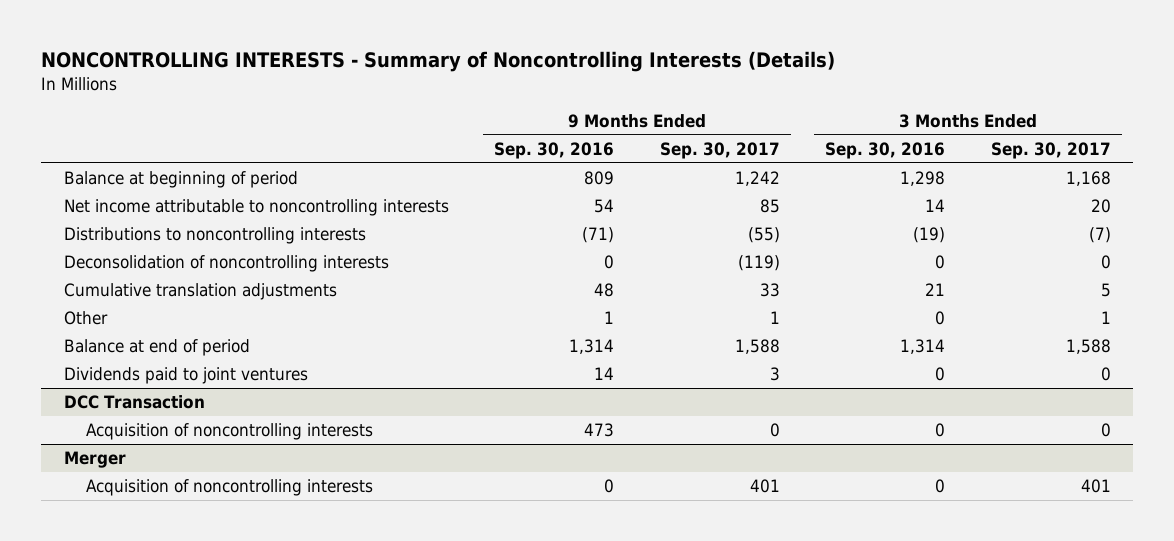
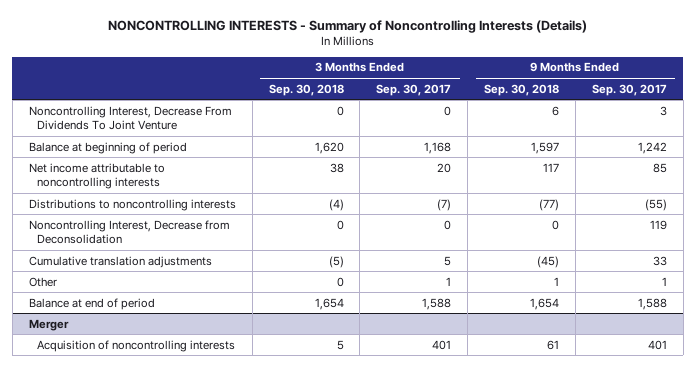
- | 9 Months Ended Sep. 30, 2016 | 9 Months Ended Sep. 30, 2017 | 3 Months Ended Sep. 30, 2016 | 3 Months Ended Sep. 30, 2017
+ | 3 Months Ended Sep. 30, 2018 | 3 Months Ended Sep. 30, 2017 | 9 Months Ended Sep. 30, 2018 | 9 Months Ended Sep. 30, 2017
+ Noncontrolling Interest, Decrease From Dividends To Joint Venture | 0 | 0 | 6 | 3
- Deconsolidation of noncontrolling interests | 0 | (119) | 0 | 0
+ Noncontrolling Interest, Decrease from Deconsolidation | 0 | 0 | 0 | 119
- Dividends paid to joint ventures | 14 | 3 | 0 | 0
- DCC Transaction
- Acquisition of noncontrolling interests | 473 | 0 | 0 | 0

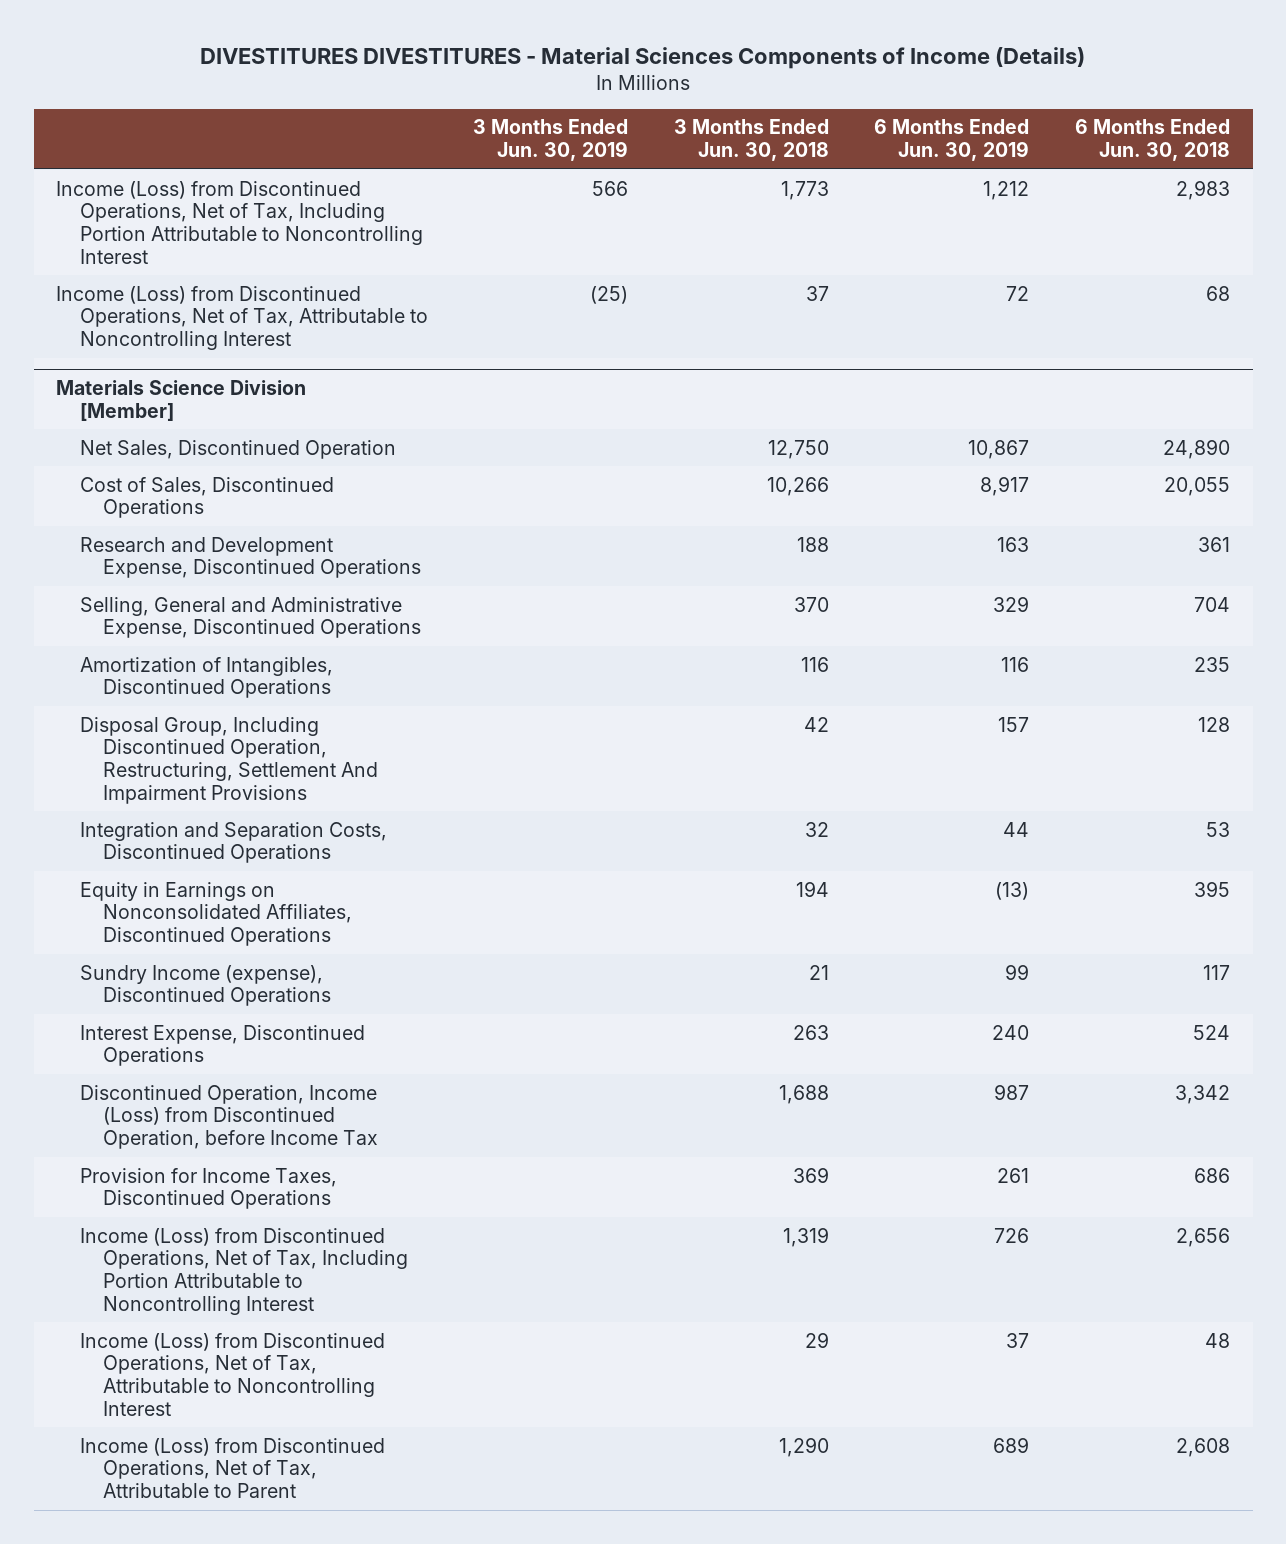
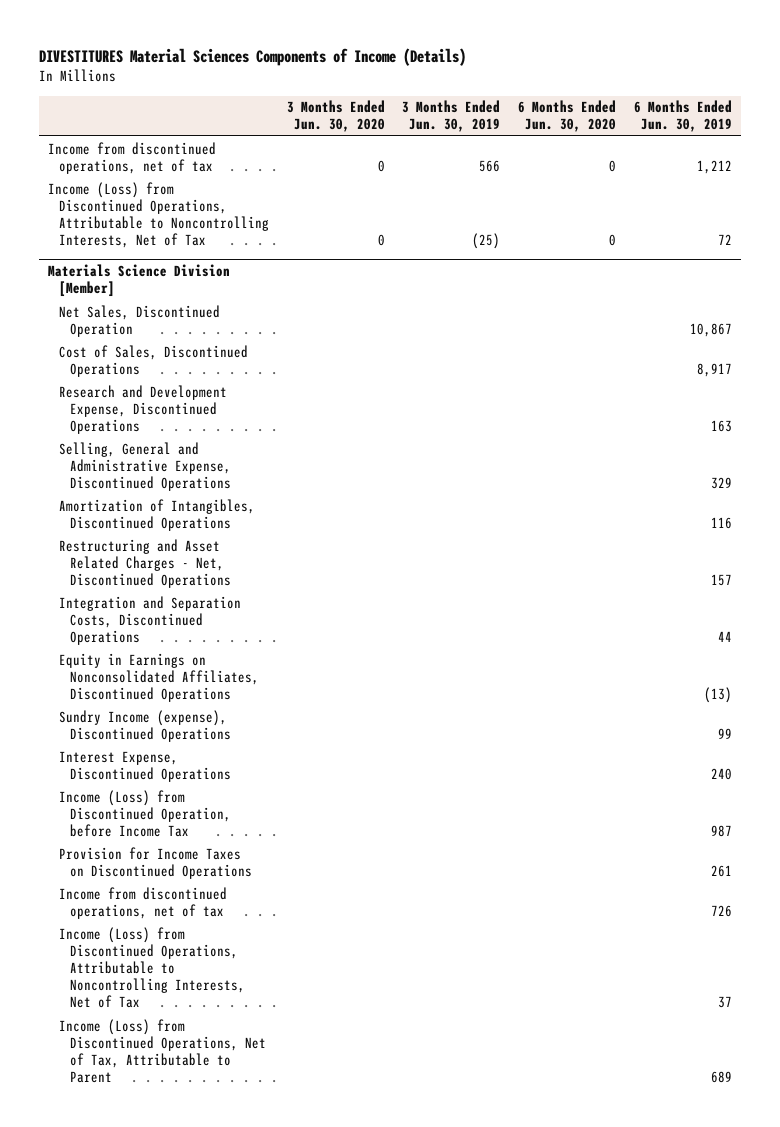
- DIVESTITURES DIVESTITURES - Material Sciences Components of Income (Details)
+ DIVESTITURES Material Sciences Components of Income (Details)
- | 3 Months Ended Jun. 30, 2019 | 3 Months Ended Jun. 30, 2018 | 6 Months Ended Jun. 30, 2019 | 6 Months Ended Jun. 30, 2018
+ | 3 Months Ended Jun. 30, 2020 | 3 Months Ended Jun. 30, 2019 | 6 Months Ended Jun. 30, 2020 | 6 Months Ended Jun. 30, 2019
- Income (Loss) from Discontinued Operations, Net of Tax, Including Portion Attributable to Noncontrolling Interest | 566 | 1,773 | 1,212 | 2,983
- Income (Loss) from Discontinued Operations, Net of Tax, Attributable to Noncontrolling Interest | (25) | 37 | 72 | 68
+ Income from discontinued operations, net of tax | 0 | 566 | 0 | 1,212
+ Income (Loss) from Discontinued Operations, Attributable to Noncontrolling Interests, Net of Tax | 0 | (25) | 0 | 72
@ Materials Science Division [Member]
- Disposal Group, Including Discontinued Operation, Restructuring, Settlement And Impairment Provisions | | 42 | 157 | 128
+ Restructuring and Asset Related Charges - Net, Discontinued Operations | | | | 157
- Discontinued Operation, Income (Loss) from Discontinued Operation, before Income Tax | | 1,688 | 987 | 3,342
- Provision for Income Taxes, Discontinued Operations | | 369 | 261 | 686
- Income (Loss) from Discontinued Operations, Net of Tax, Including Portion Attributable to Noncontrolling Interest | | 1,319 | 726 | 2,656
- Income (Loss) from Discontinued Operations, Net of Tax, Attributable to Noncontrolling Interest | | 29 | 37 | 48
+ Income (Loss) from Discontinued Operation, before Income Tax | | | | 987
+ Provision for Income Taxes on Discontinued Operations | | | | 261
+ Income from discontinued operations, net of tax | | | | 726
+ Income (Loss) from Discontinued Operations, Attributable to Noncontrolling Interests, Net of Tax | | | | 37

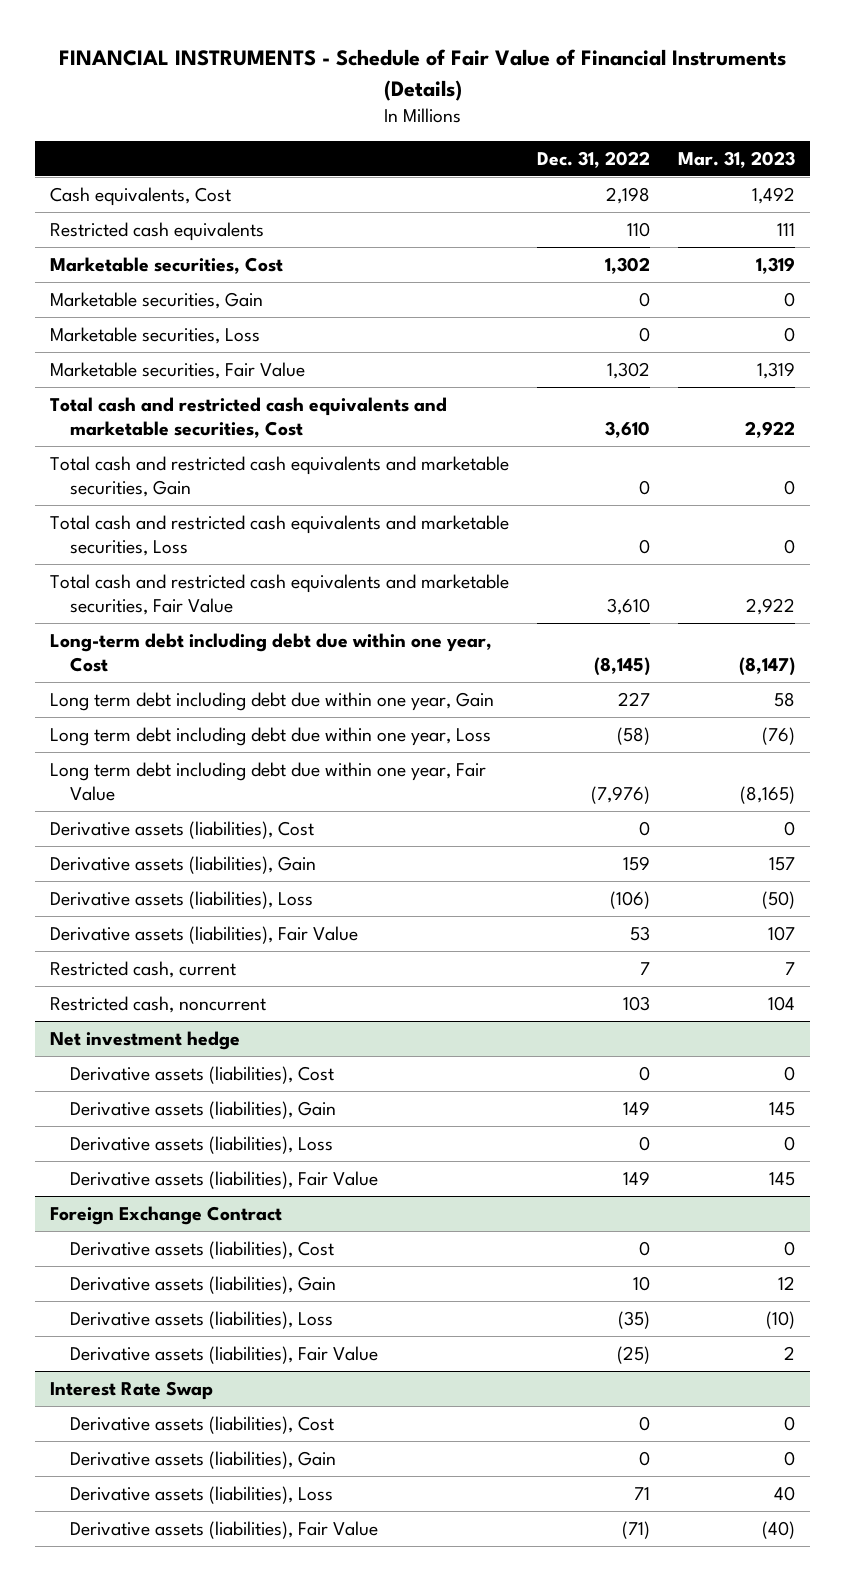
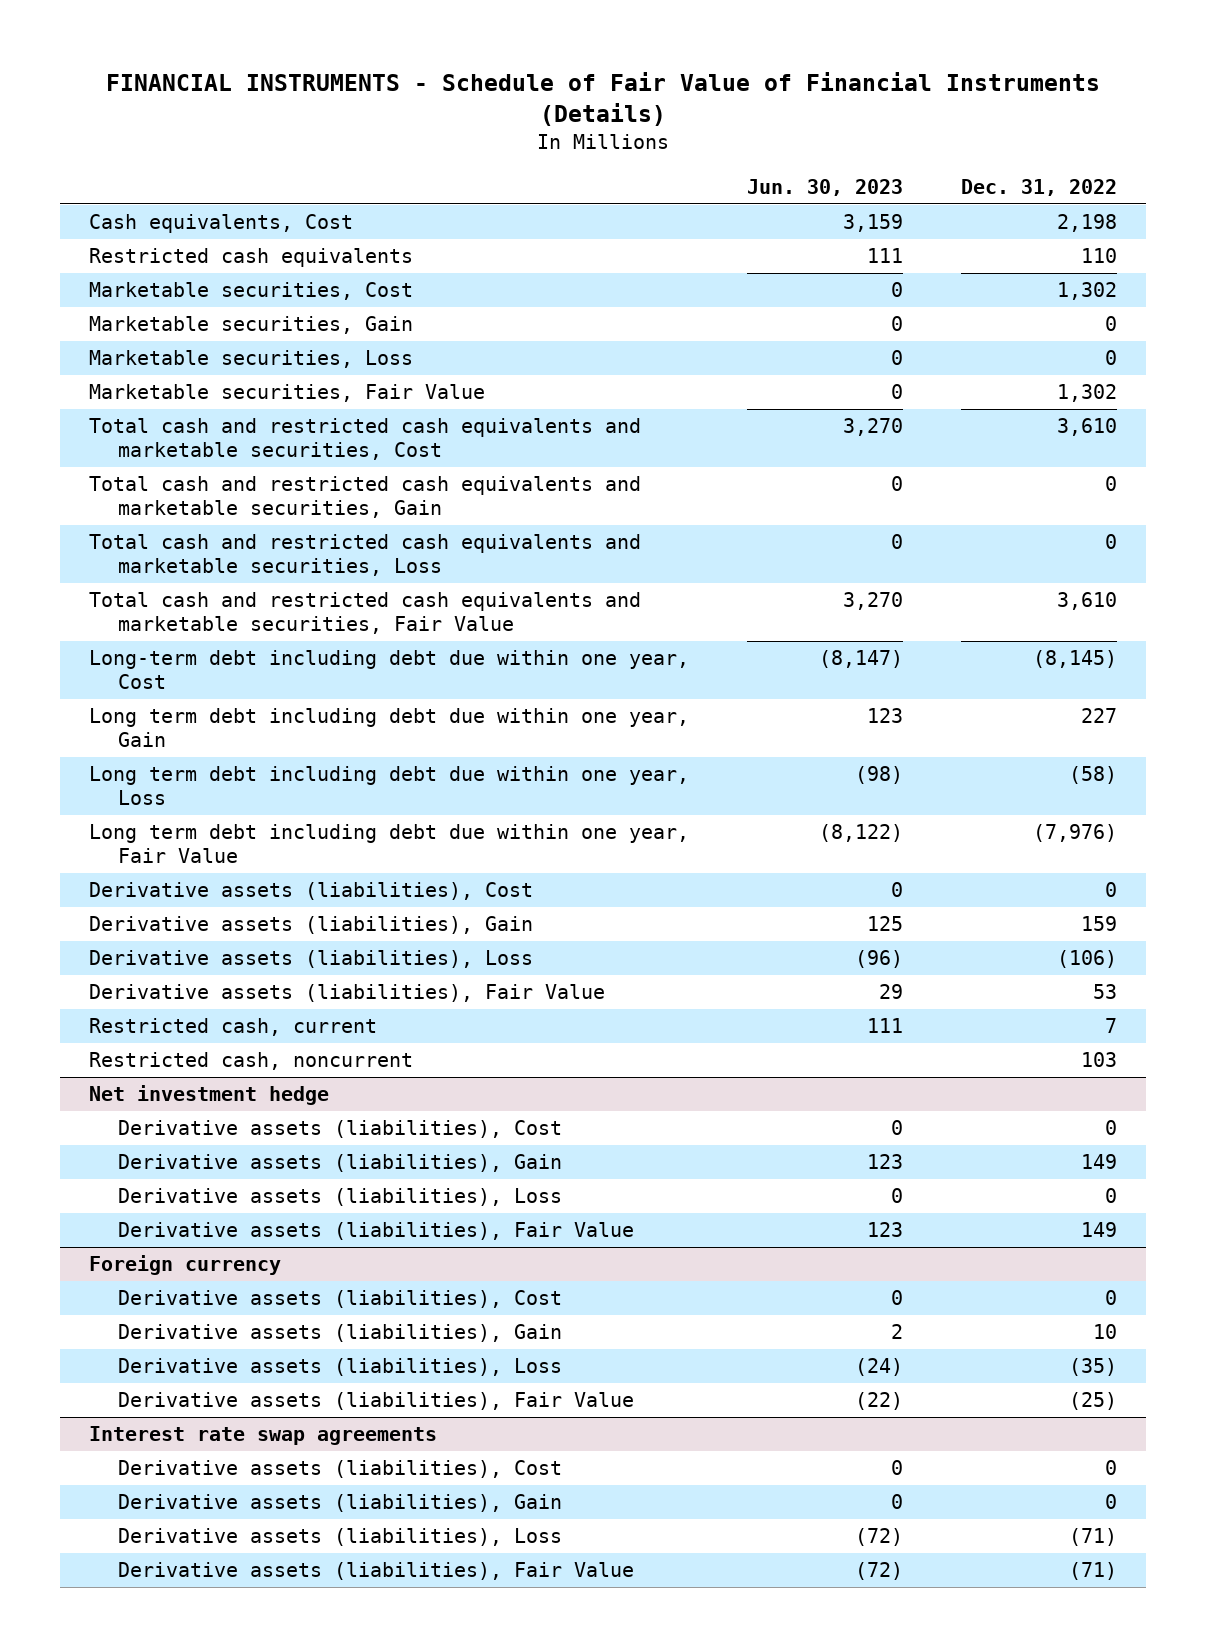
- | Dec. 31, 2022 | Mar. 31, 2023
+ | Jun. 30, 2023 | Dec. 31, 2022
- Foreign Exchange Contract
+ Foreign currency
- Interest Rate Swap
+ Interest rate swap agreements
- Derivative assets (liabilities), Loss | 71 | 40
+ Derivative assets (liabilities), Loss | (72) | (71)

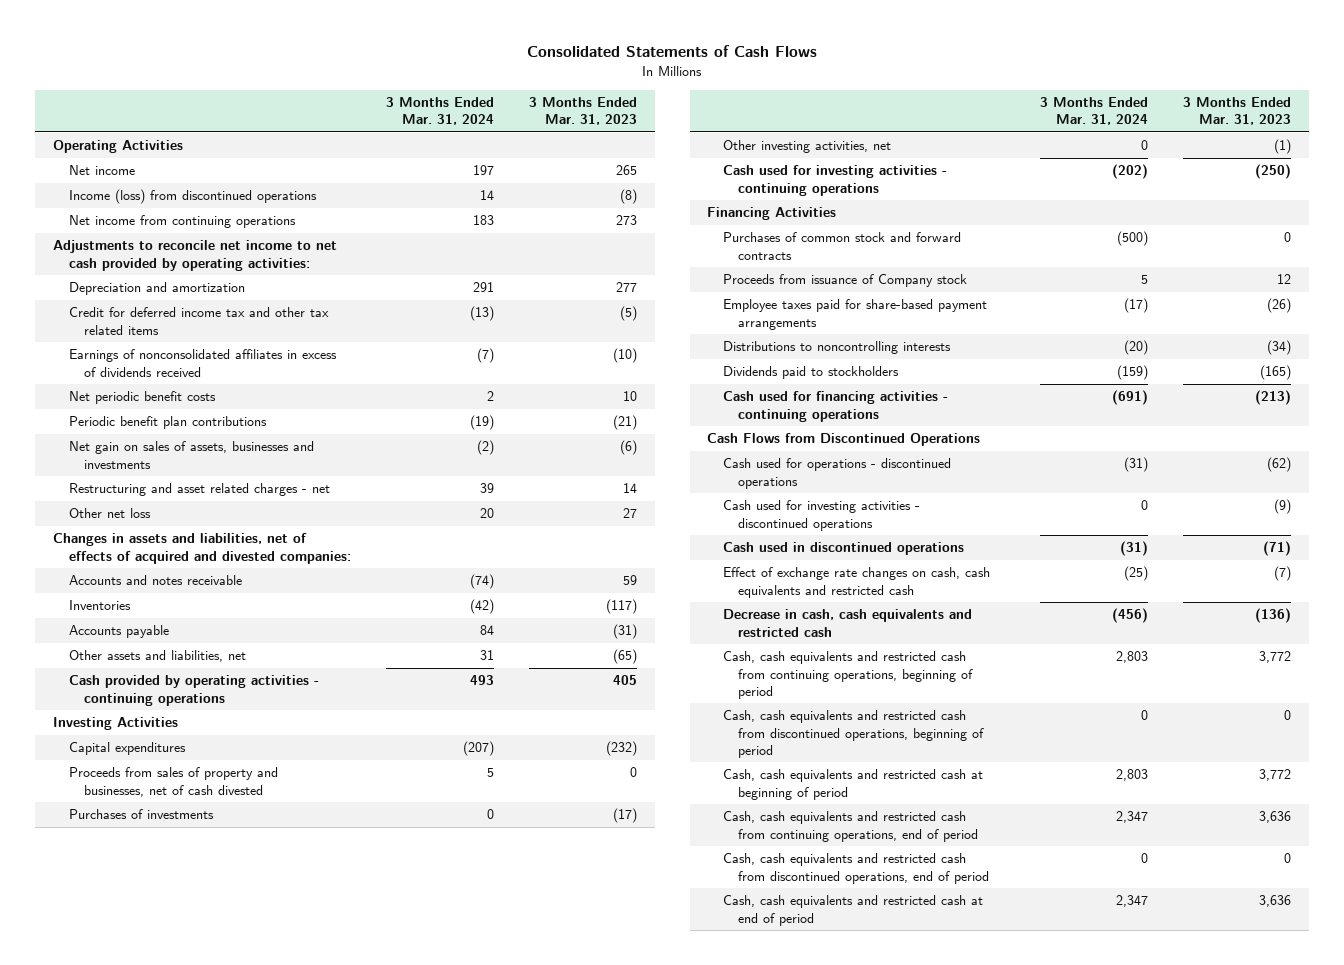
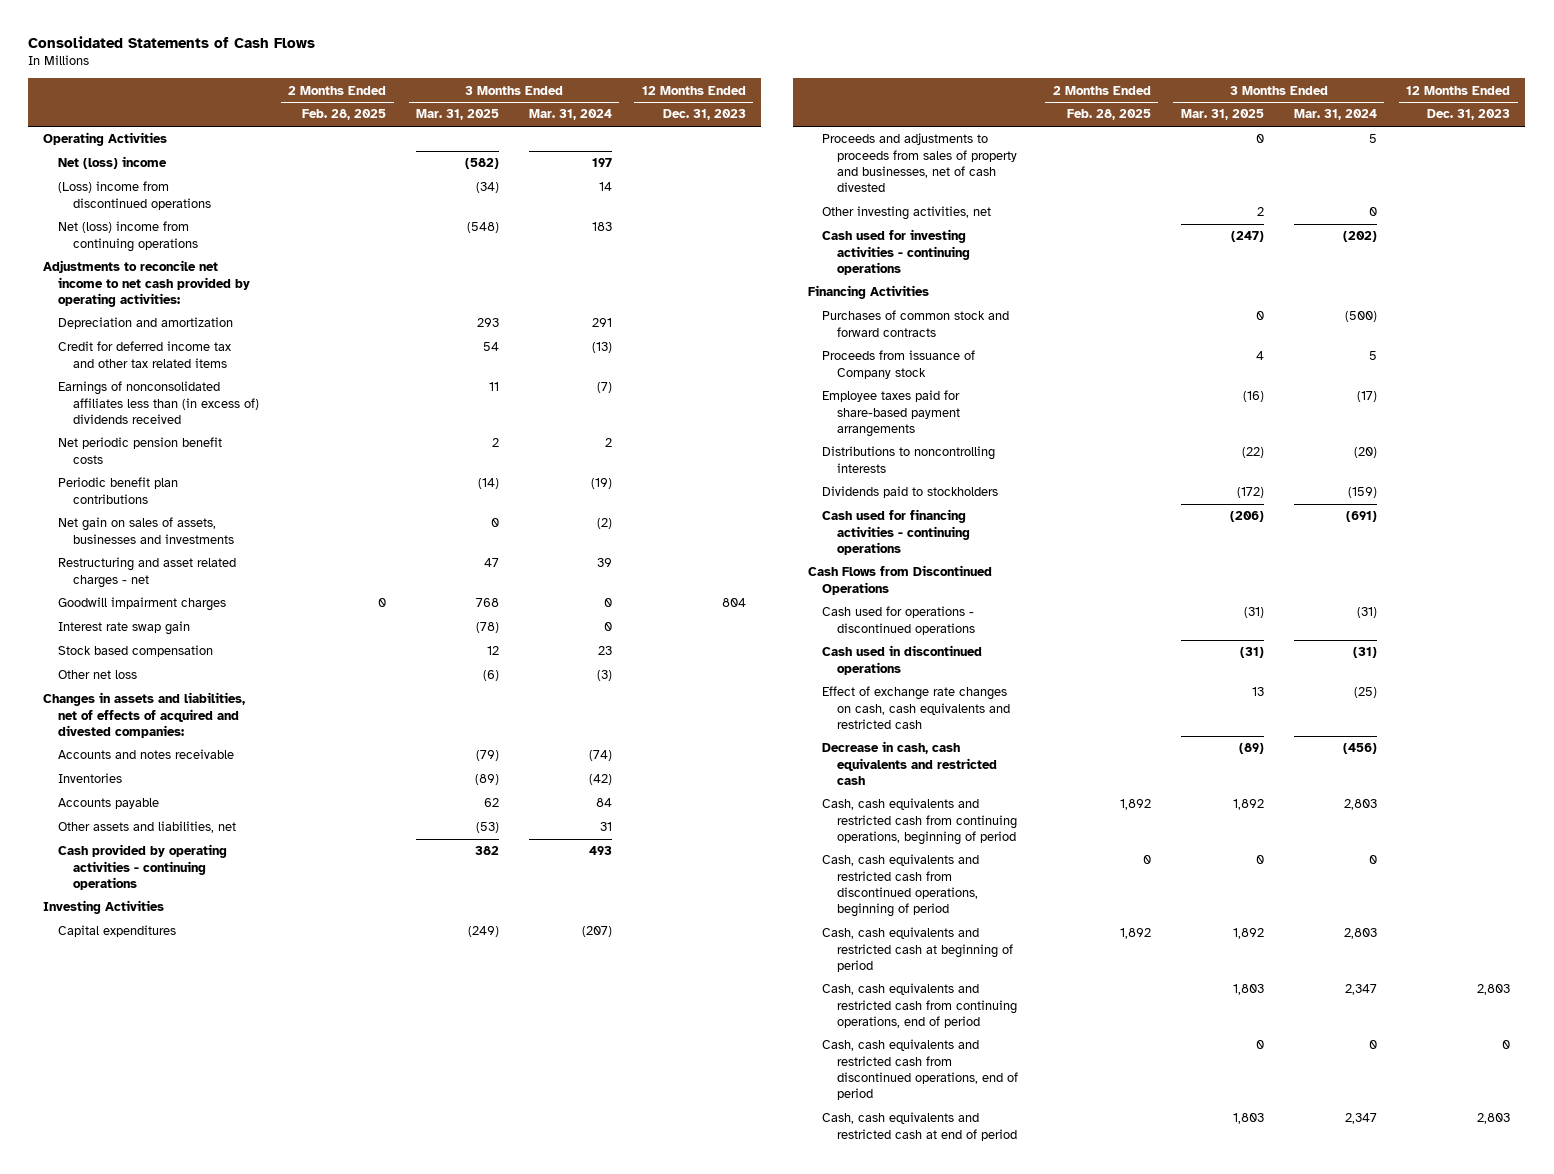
- | 3 Months Ended Mar. 31, 2024 | 3 Months Ended Mar. 31, 2023
+ | 2 Months Ended Feb. 28, 2025 | 3 Months Ended Mar. 31, 2025 | 3 Months Ended Mar. 31, 2024 | 12 Months Ended Dec. 31, 2023
- Net income | 197 | 265
- Income (loss) from discontinued operations | 14 | (8)
- Net income from continuing operations | 183 | 273
+ Net (loss) income | | (582) | 197 |
+ (Loss) income from discontinued operations | | (34) | 14 |
+ Net (loss) income from continuing operations | | (548) | 183 |
- Earnings of nonconsolidated affiliates in excess of dividends received | (7) | (10)
- Net periodic benefit costs | 2 | 10
+ Earnings of nonconsolidated affiliates less than (in excess of) dividends received | | 11 | (7) |
+ Net periodic pension benefit costs | | 2 | 2 |
- Other net loss | 20 | 27
+ Goodwill impairment charges | 0 | 768 | 0 | 804
+ Interest rate swap gain | | (78) | 0 |
+ Stock based compensation | | 12 | 23 |
+ Other net loss | | (6) | (3) |
- Proceeds from sales of property and businesses, net of cash divested | 5 | 0
- Purchases of investments | 0 | (17)
+ Proceeds and adjustments to proceeds from sales of property and businesses, net of cash divested | | 0 | 5 |
- Cash used for investing activities - discontinued operations | 0 | (9)

